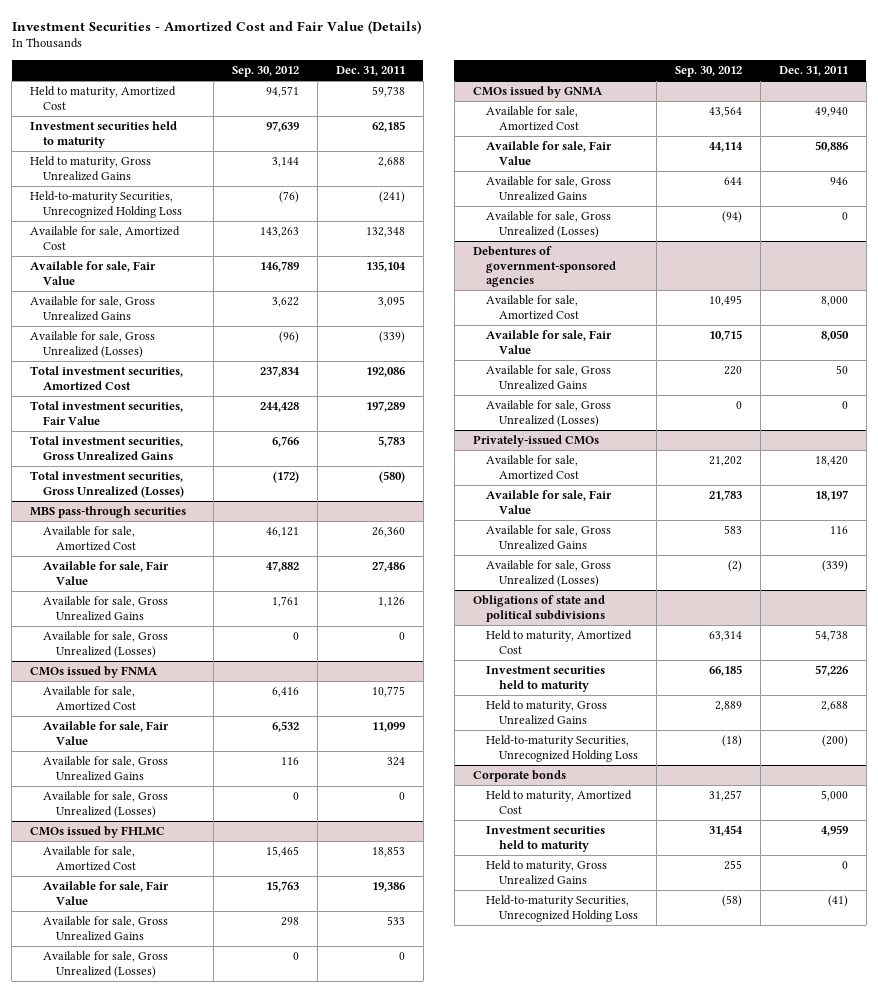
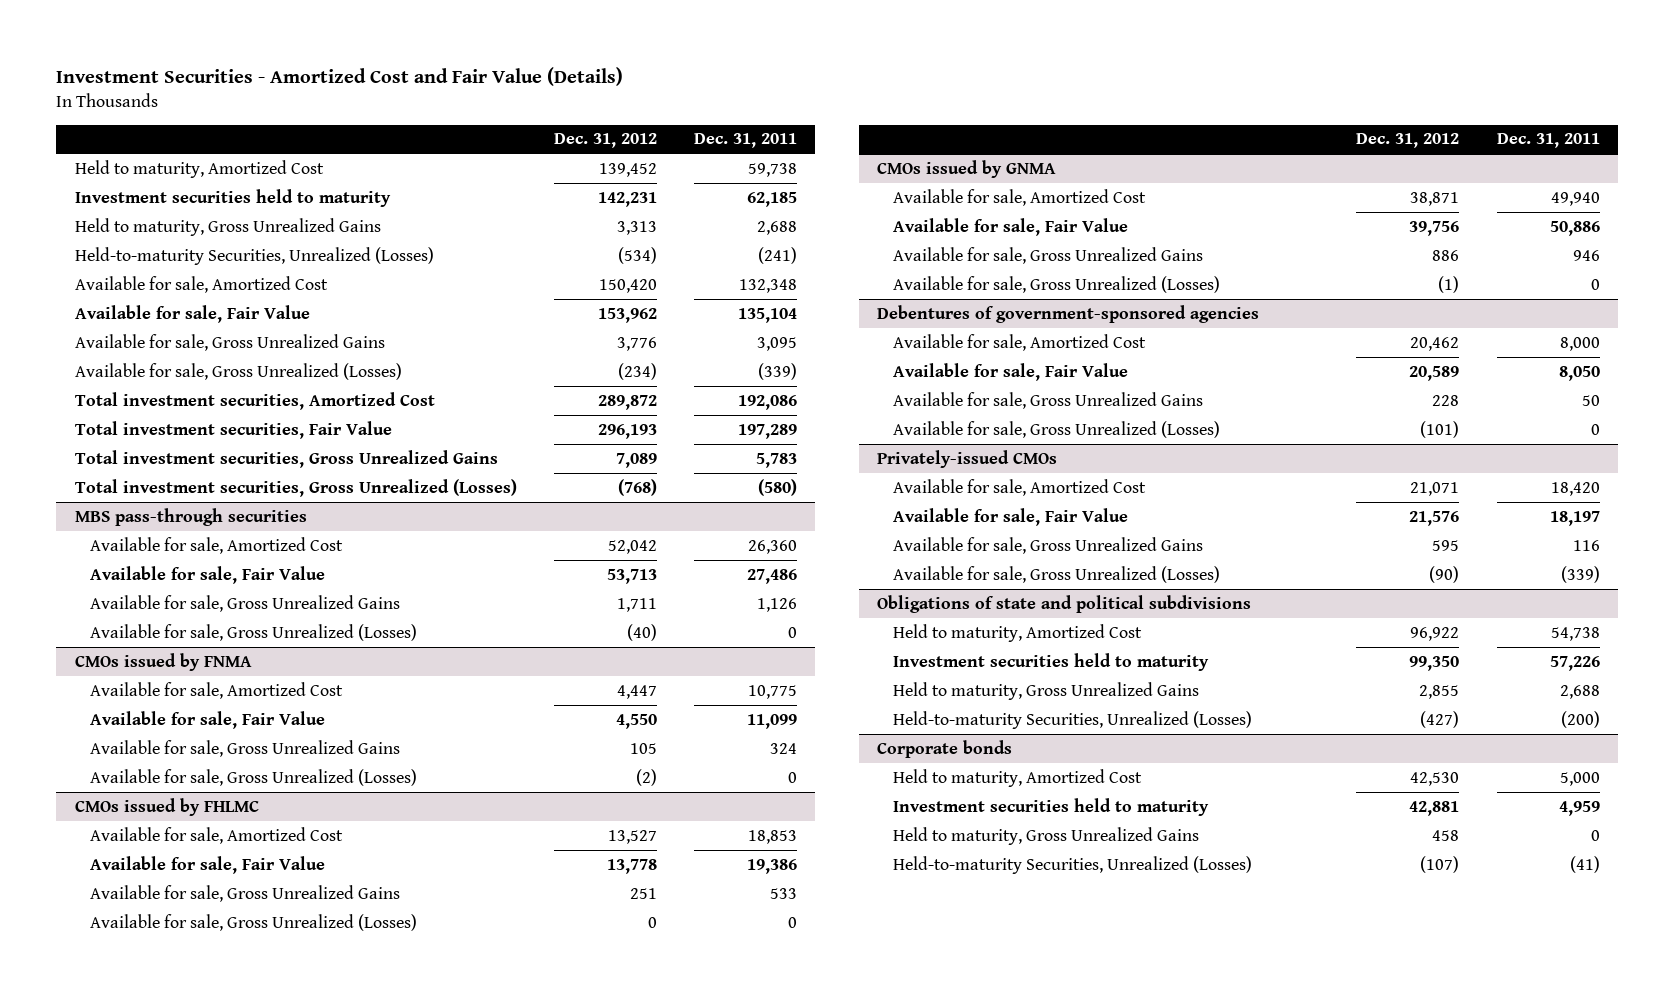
- | Sep. 30, 2012 | Dec. 31, 2011
+ | Dec. 31, 2012 | Dec. 31, 2011
- Held-to-maturity Securities, Unrecognized Holding Loss | (76) | (241)
+ Held-to-maturity Securities, Unrealized (Losses) | (534) | (241)
@ Obligations of state and political subdivisions
- Held-to-maturity Securities, Unrecognized Holding Loss | (18) | (200)
+ Held-to-maturity Securities, Unrealized (Losses) | (427) | (200)
@ Corporate bonds
- Held-to-maturity Securities, Unrecognized Holding Loss | (58) | (41)
+ Held-to-maturity Securities, Unrealized (Losses) | (107) | (41)

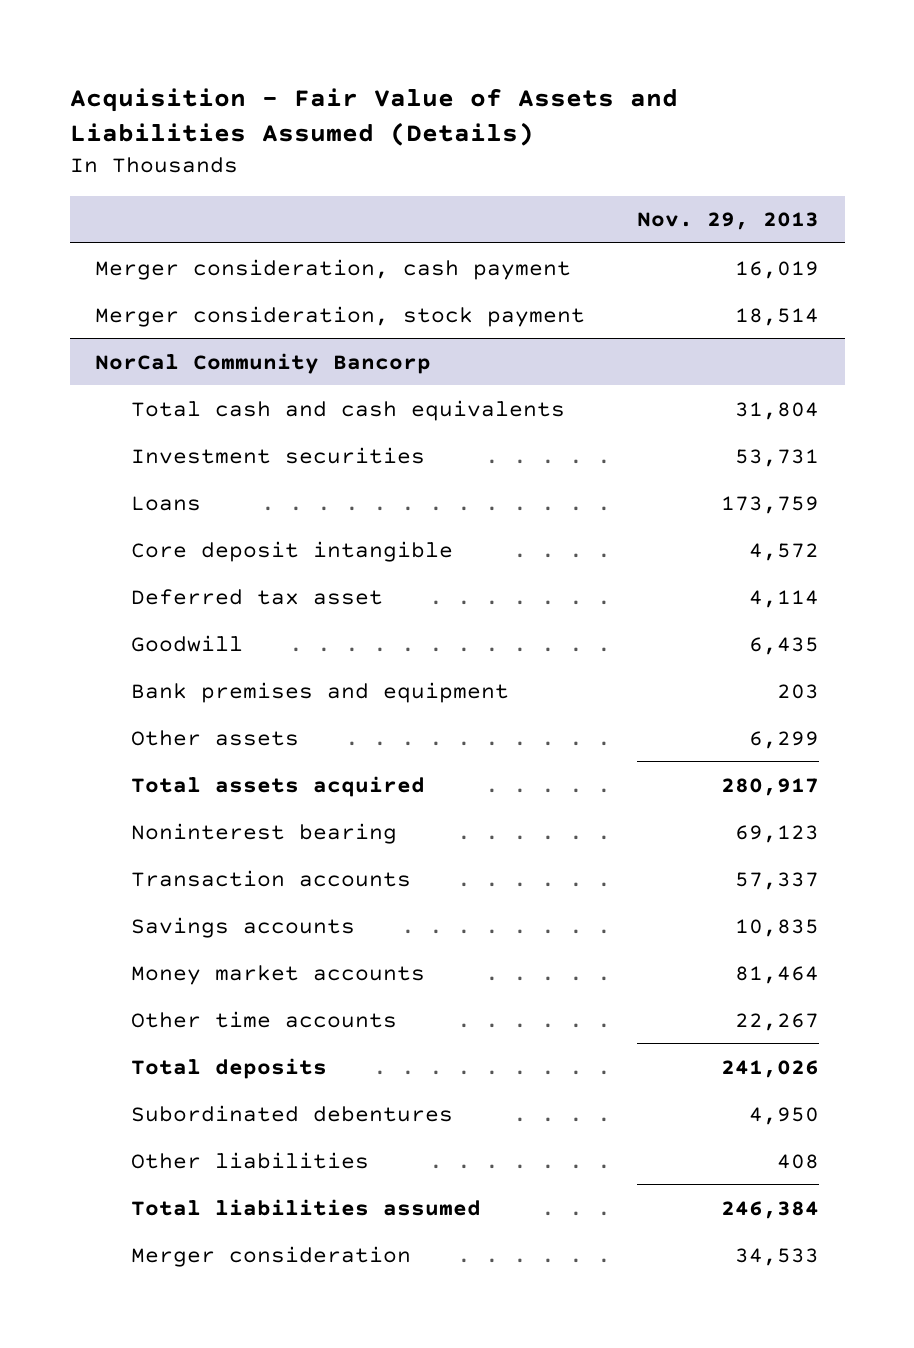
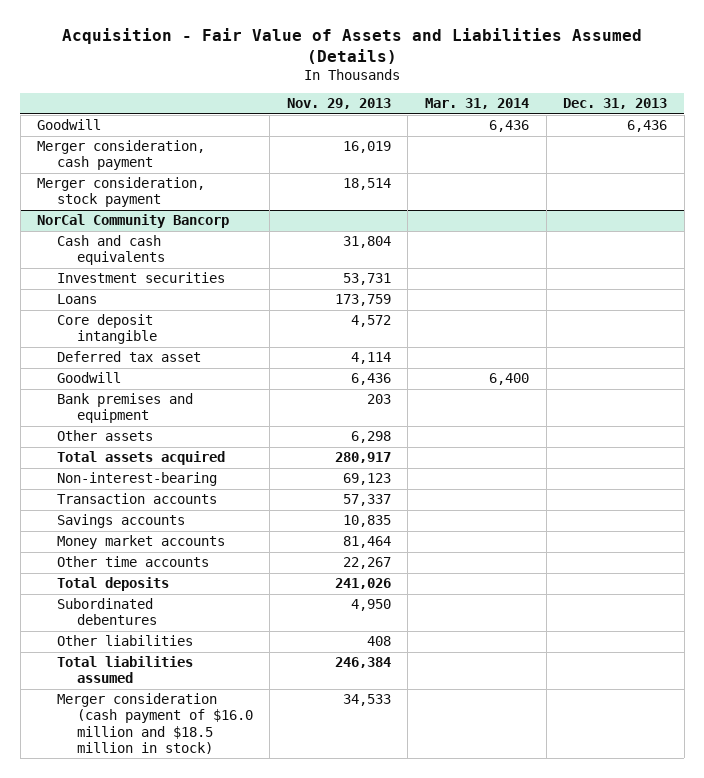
- | Nov. 29, 2013
+ | Nov. 29, 2013 | Mar. 31, 2014 | Dec. 31, 2013
+ Goodwill | | 6,436 | 6,436
@ NorCal Community Bancorp
- Total cash and cash equivalents | 31,804
+ Cash and cash equivalents | 31,804 | |
- Goodwill | 6,435
+ Goodwill | 6,436 | 6,400 |
- Other assets | 6,299
+ Other assets | 6,298 | |
- Noninterest bearing | 69,123
+ Non-interest-bearing | 69,123 | |
- Merger consideration | 34,533
+ Merger consideration (cash payment of $16.0 million and $18.5 million in stock) | 34,533 | |

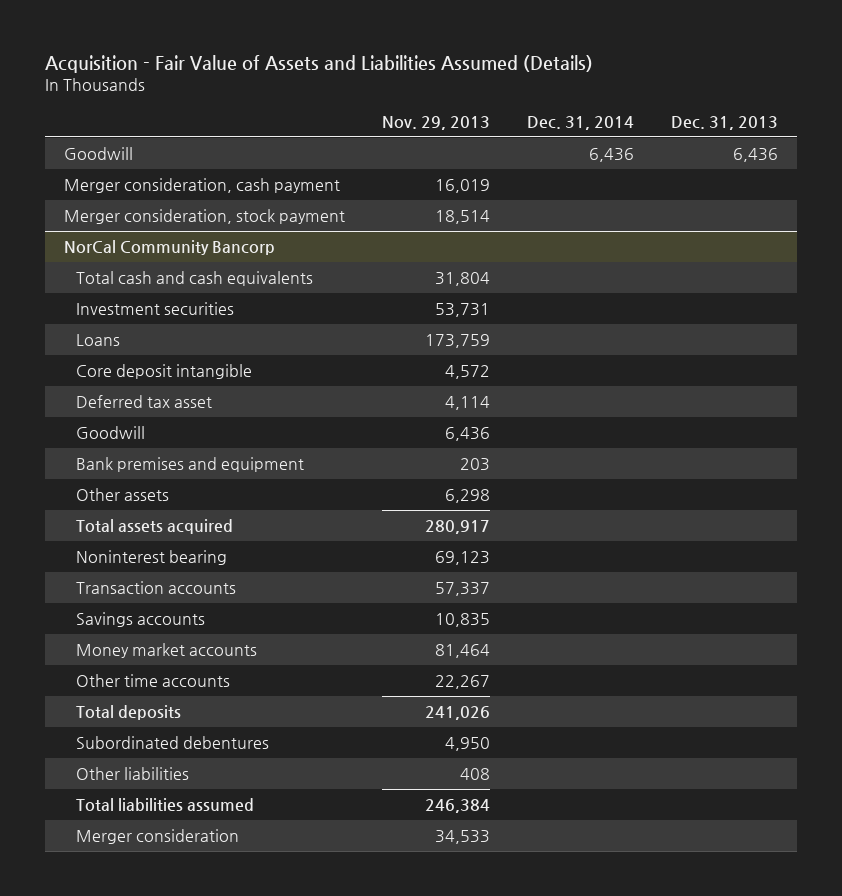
- | Nov. 29, 2013 | Mar. 31, 2014 | Dec. 31, 2013
+ | Nov. 29, 2013 | Dec. 31, 2014 | Dec. 31, 2013
@ NorCal Community Bancorp
- Cash and cash equivalents | 31,804 | |
+ Total cash and cash equivalents | 31,804 | |
- Non-interest-bearing | 69,123 | |
+ Noninterest bearing | 69,123 | |
- Merger consideration (cash payment of $16.0 million and $18.5 million in stock) | 34,533 | |
+ Merger consideration | 34,533 | |

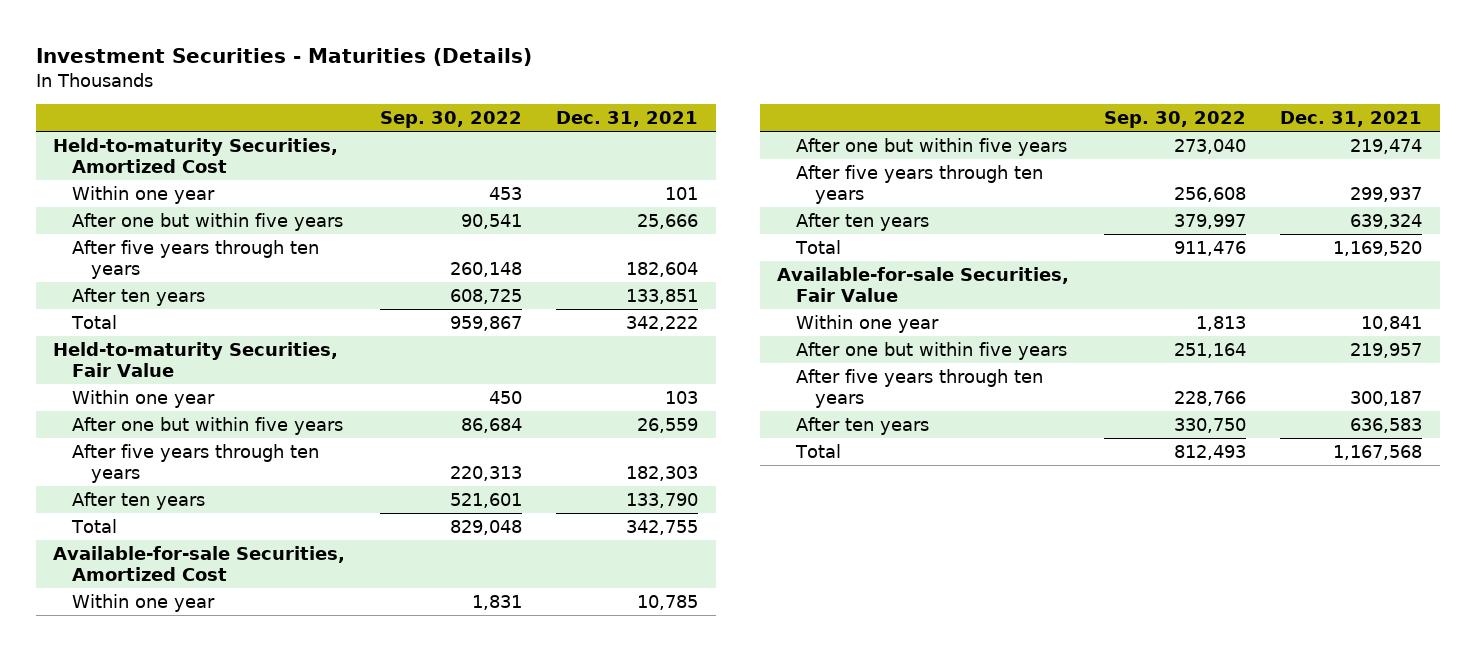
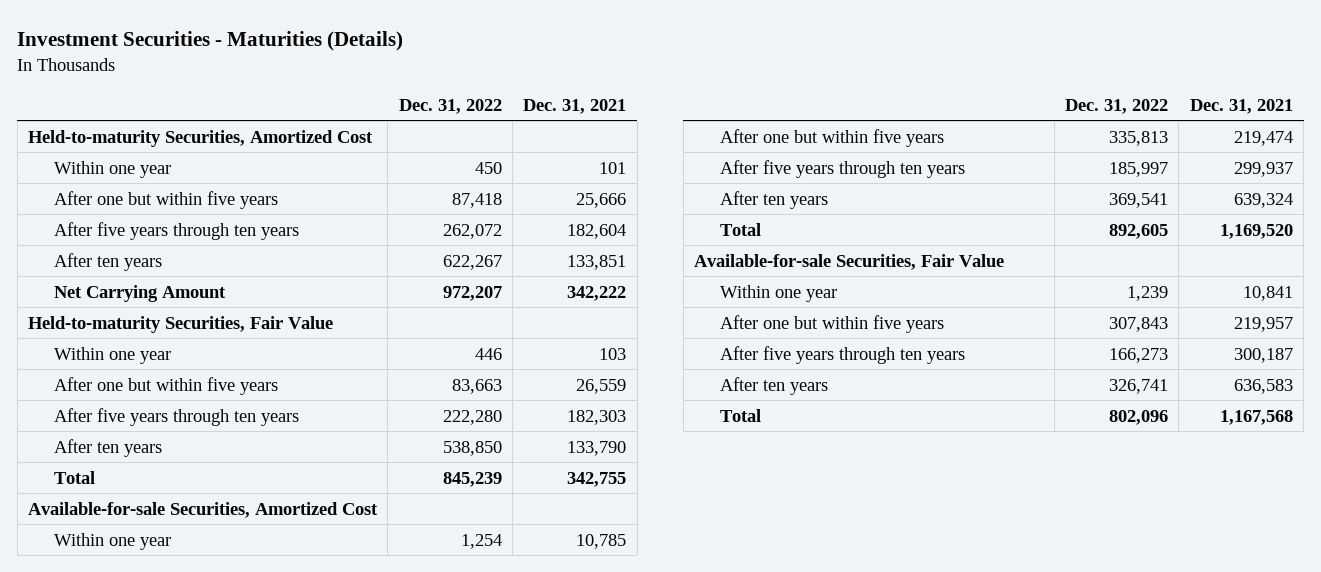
- | Sep. 30, 2022 | Dec. 31, 2021
+ | Dec. 31, 2022 | Dec. 31, 2021
- Total | 959,867 | 342,222
+ Net Carrying Amount | 972,207 | 342,222

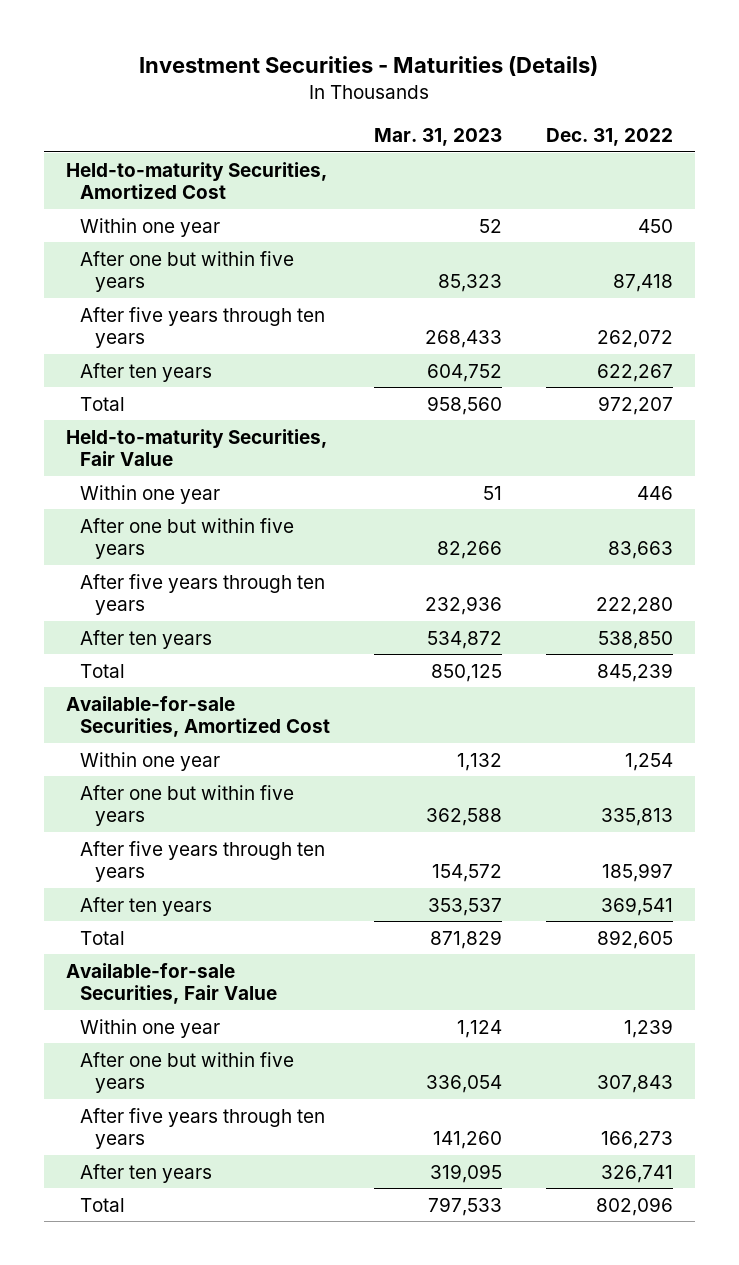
- | Dec. 31, 2022 | Dec. 31, 2021
+ | Mar. 31, 2023 | Dec. 31, 2022
- Net Carrying Amount | 972,207 | 342,222
+ Total | 958,560 | 972,207

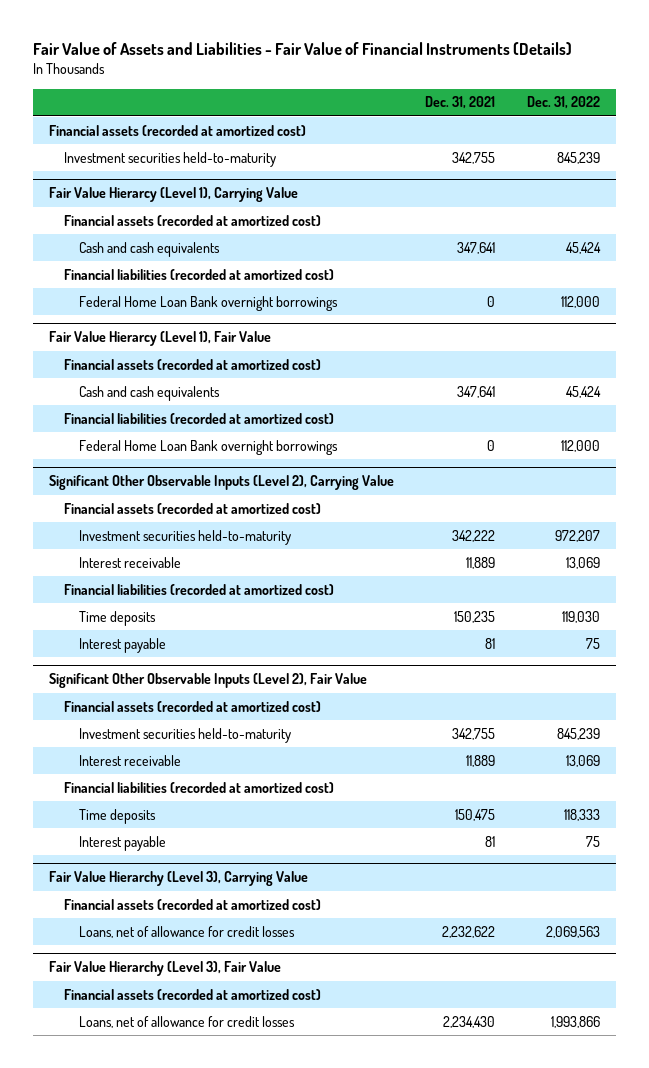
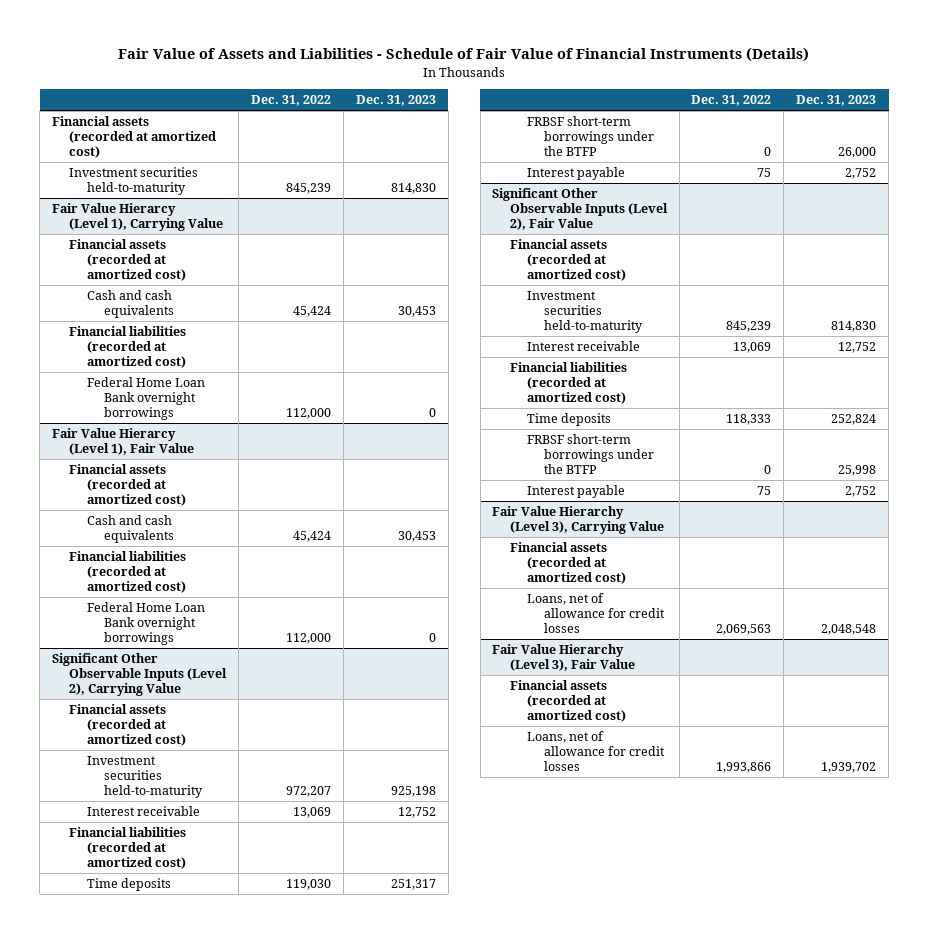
- Fair Value of Assets and Liabilities - Fair Value of Financial Instruments (Details)
+ Fair Value of Assets and Liabilities - Schedule of Fair Value of Financial Instruments (Details)
- | Dec. 31, 2021 | Dec. 31, 2022
+ | Dec. 31, 2022 | Dec. 31, 2023
@ Significant Other Observable Inputs (Level 2), Carrying Value
+ FRBSF short-term borrowings under the BTFP | 0 | 26,000
@ Significant Other Observable Inputs (Level 2), Fair Value
+ FRBSF short-term borrowings under the BTFP | 0 | 25,998

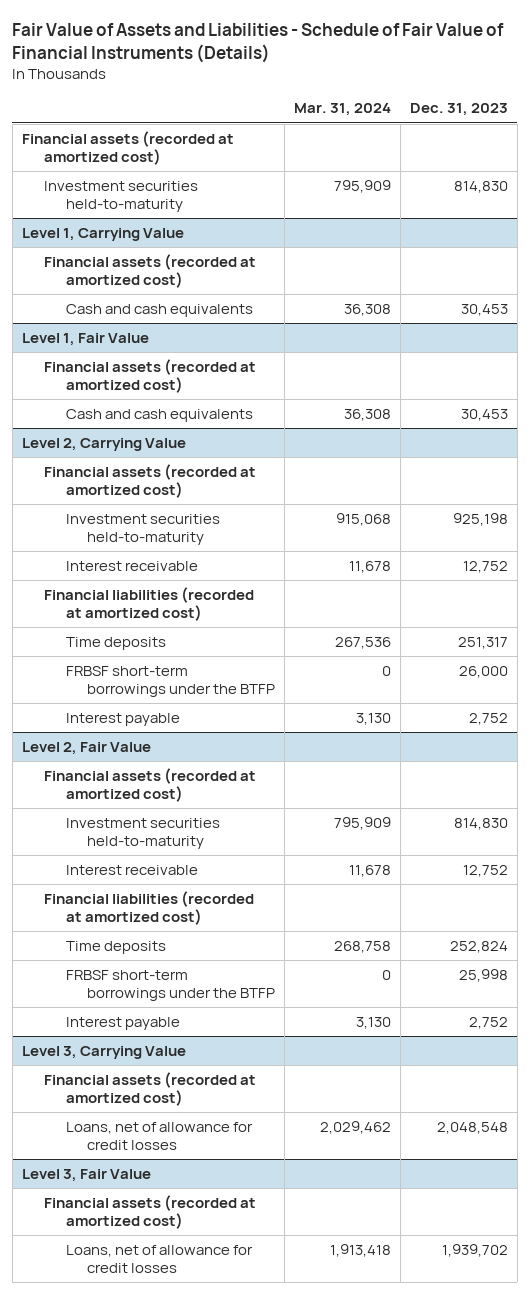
- | Dec. 31, 2022 | Dec. 31, 2023
+ | Mar. 31, 2024 | Dec. 31, 2023
- Fair Value Hierarcy (Level 1), Carrying Value
+ Level 1, Carrying Value
- Financial liabilities (recorded at amortized cost)
- Federal Home Loan Bank overnight borrowings | 112,000 | 0
- Fair Value Hierarcy (Level 1), Fair Value
+ Level 1, Fair Value
- Financial liabilities (recorded at amortized cost)
- Federal Home Loan Bank overnight borrowings | 112,000 | 0
- Significant Other Observable Inputs (Level 2), Carrying Value
+ Level 2, Carrying Value
- Significant Other Observable Inputs (Level 2), Fair Value
+ Level 2, Fair Value
- Fair Value Hierarchy (Level 3), Carrying Value
+ Level 3, Carrying Value
- Fair Value Hierarchy (Level 3), Fair Value
+ Level 3, Fair Value

